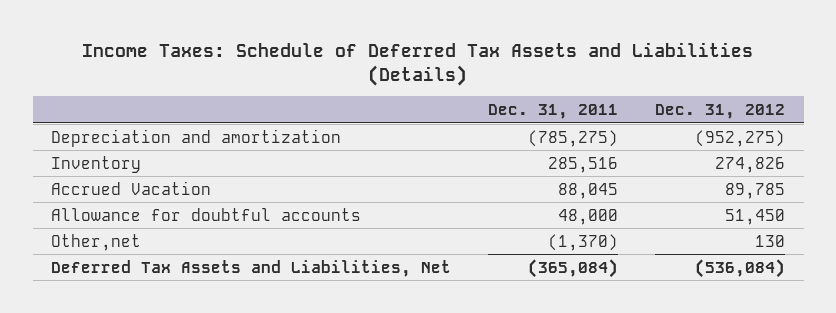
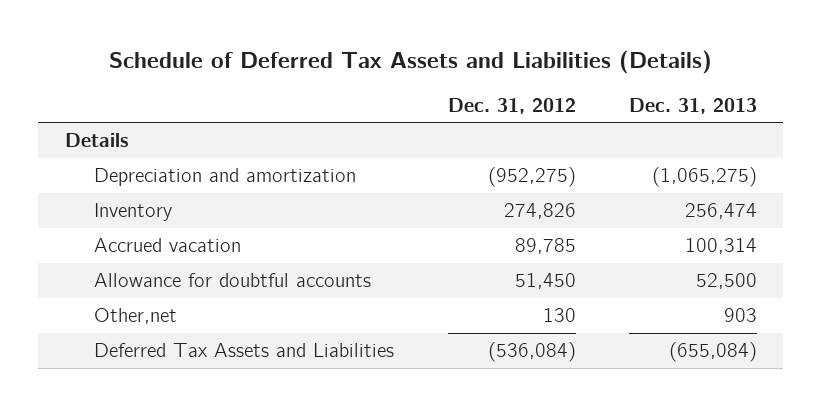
- Income Taxes: Schedule of Deferred Tax Assets and Liabilities (Details)
+ Schedule of Deferred Tax Assets and Liabilities (Details)
- | Dec. 31, 2011 | Dec. 31, 2012
+ | Dec. 31, 2012 | Dec. 31, 2013
+ Details
- Accrued Vacation | 88,045 | 89,785
+ Accrued vacation | 89,785 | 100,314
- Deferred Tax Assets and Liabilities, Net | (365,084) | (536,084)
+ Deferred Tax Assets and Liabilities | (536,084) | (655,084)

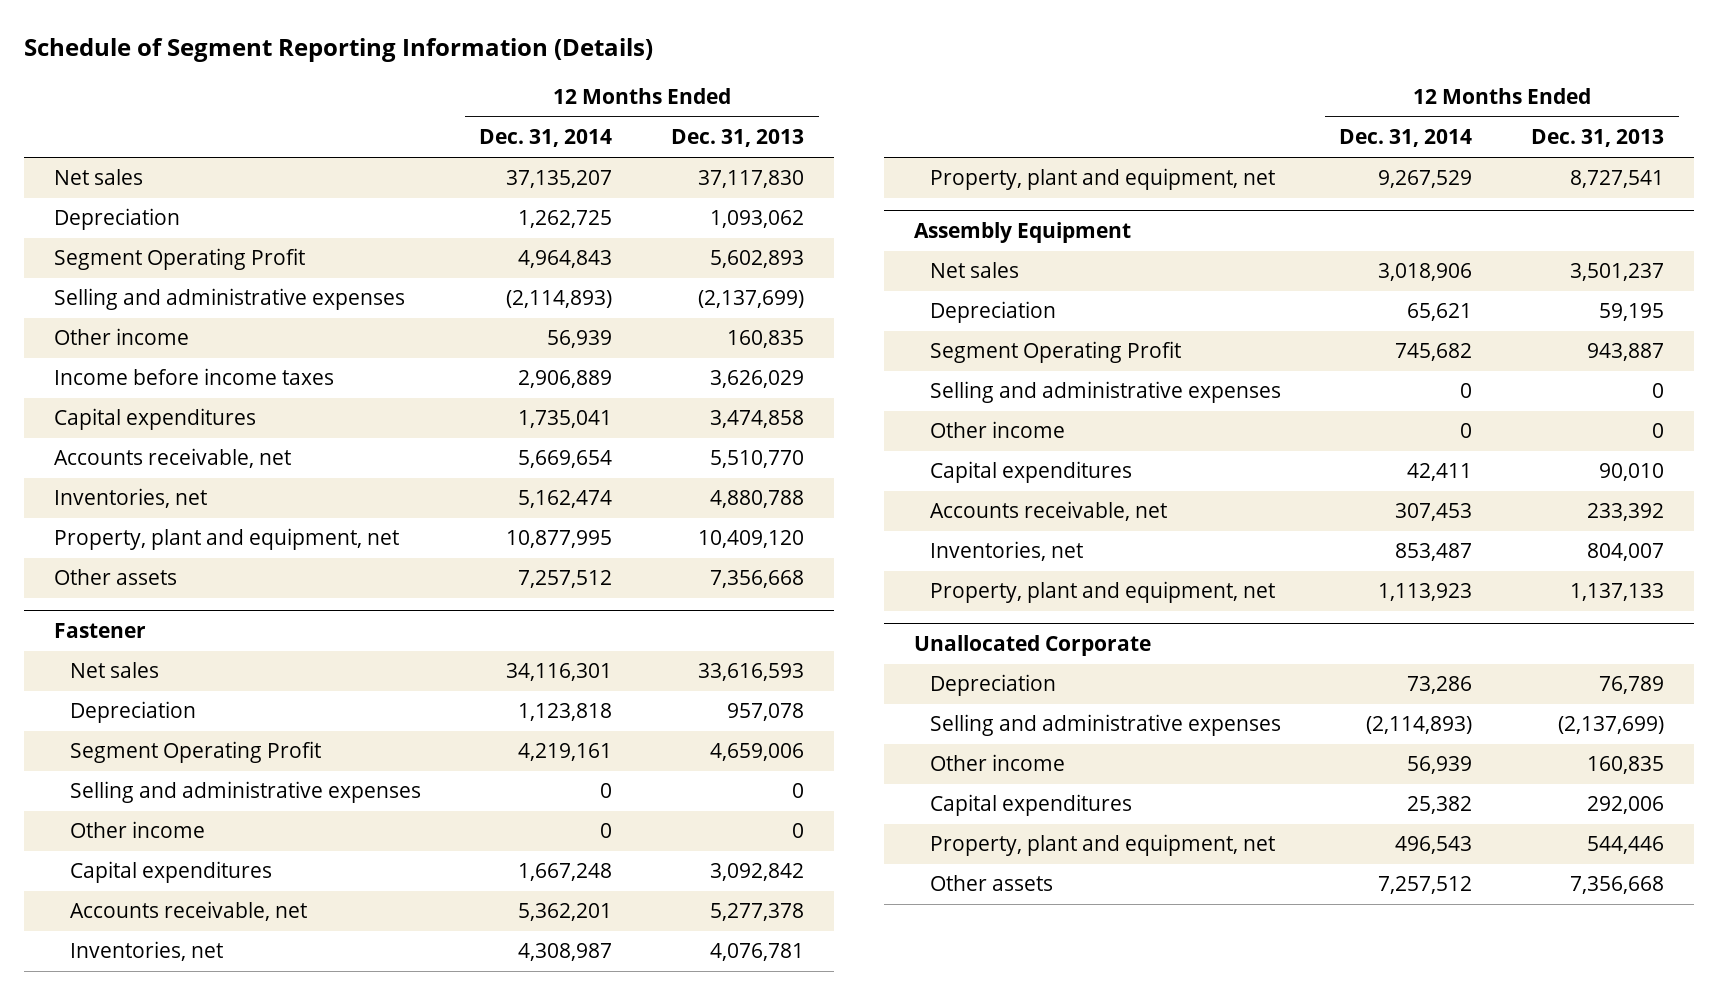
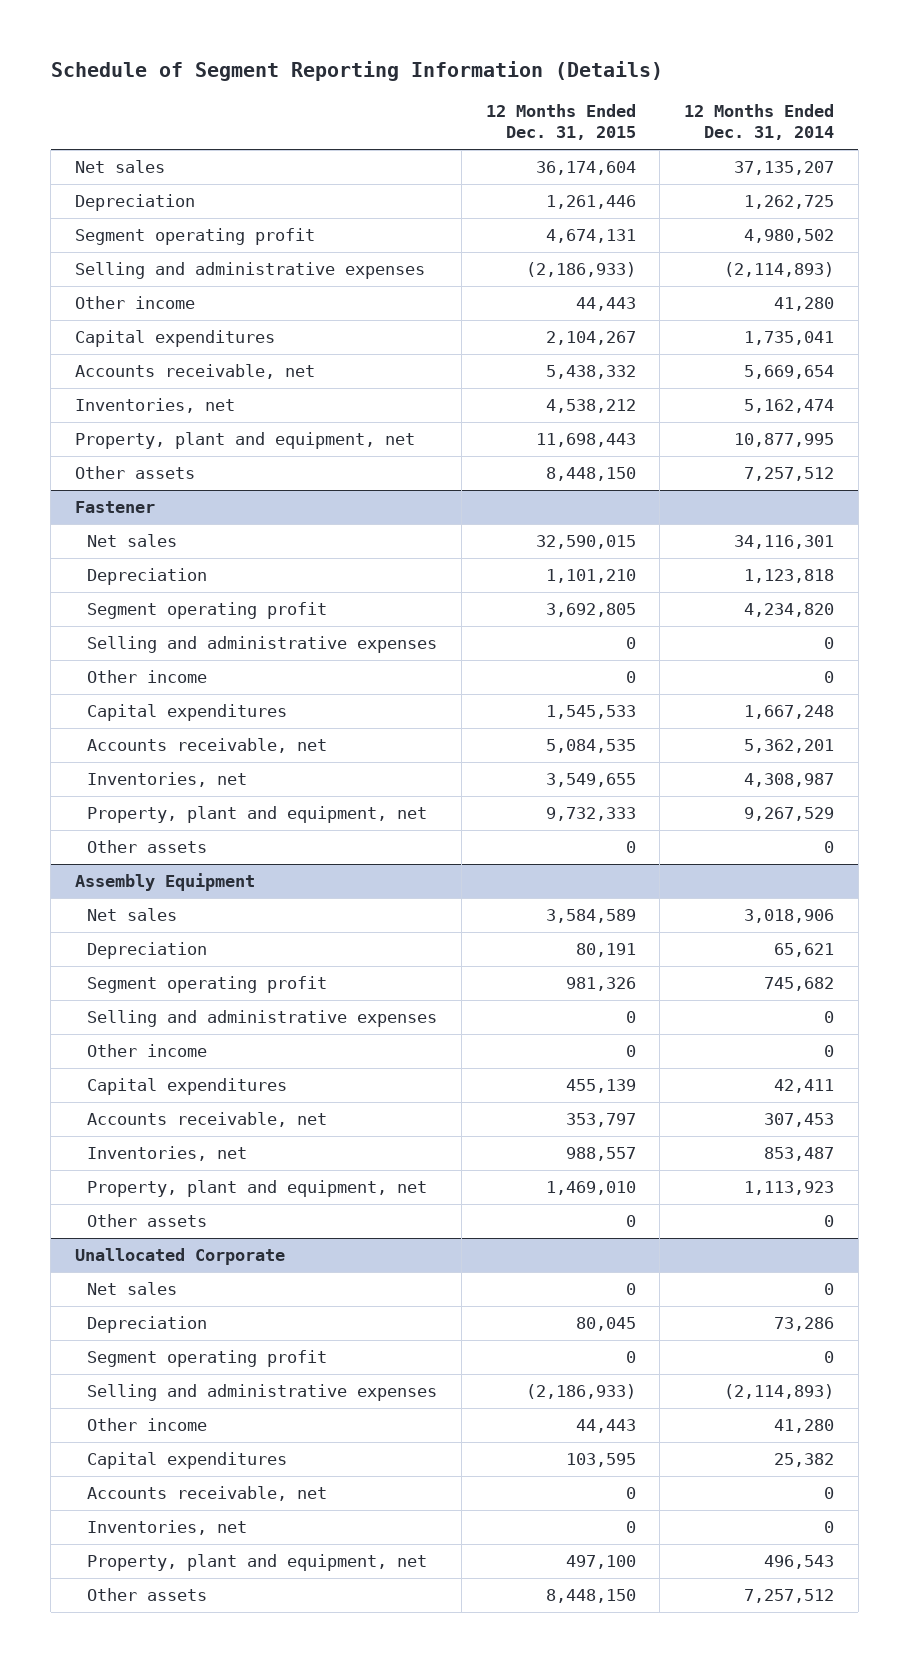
- | 12 Months Ended Dec. 31, 2014 | 12 Months Ended Dec. 31, 2013
+ | 12 Months Ended Dec. 31, 2015 | 12 Months Ended Dec. 31, 2014
- Segment Operating Profit | 4,964,843 | 5,602,893
+ Segment operating profit | 4,674,131 | 4,980,502
- Other income | 56,939 | 160,835
- Income before income taxes | 2,906,889 | 3,626,029
+ Other income | 44,443 | 41,280
@ Fastener
- Segment Operating Profit | 4,219,161 | 4,659,006
+ Segment operating profit | 3,692,805 | 4,234,820
+ Other assets | 0 | 0
@ Assembly Equipment
- Segment Operating Profit | 745,682 | 943,887
+ Segment operating profit | 981,326 | 745,682
+ Other assets | 0 | 0
@ Unallocated Corporate
+ Net sales | 0 | 0
+ Segment operating profit | 0 | 0
- Other income | 56,939 | 160,835
+ Other income | 44,443 | 41,280
+ Accounts receivable, net | 0 | 0
+ Inventories, net | 0 | 0

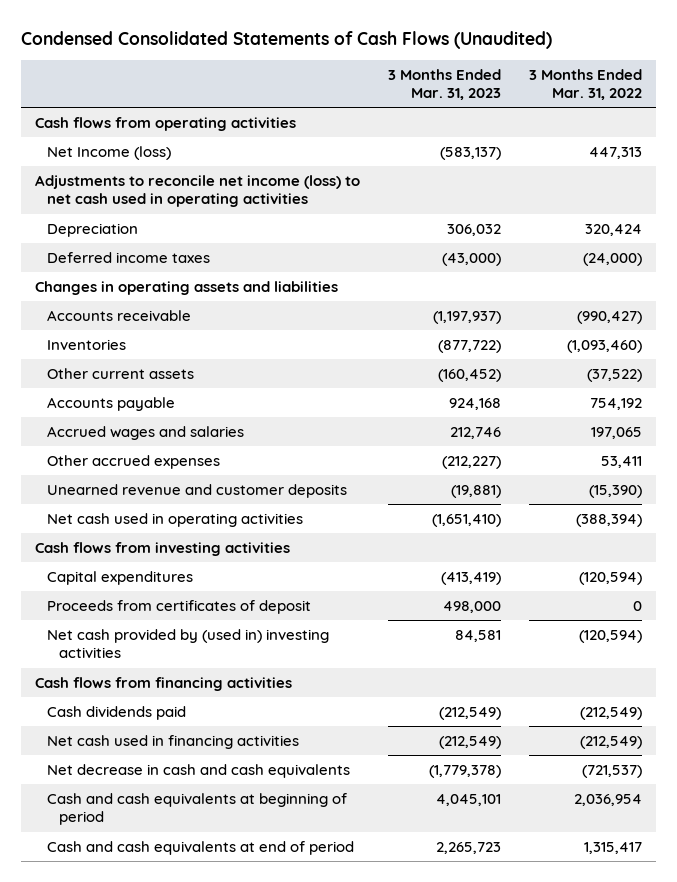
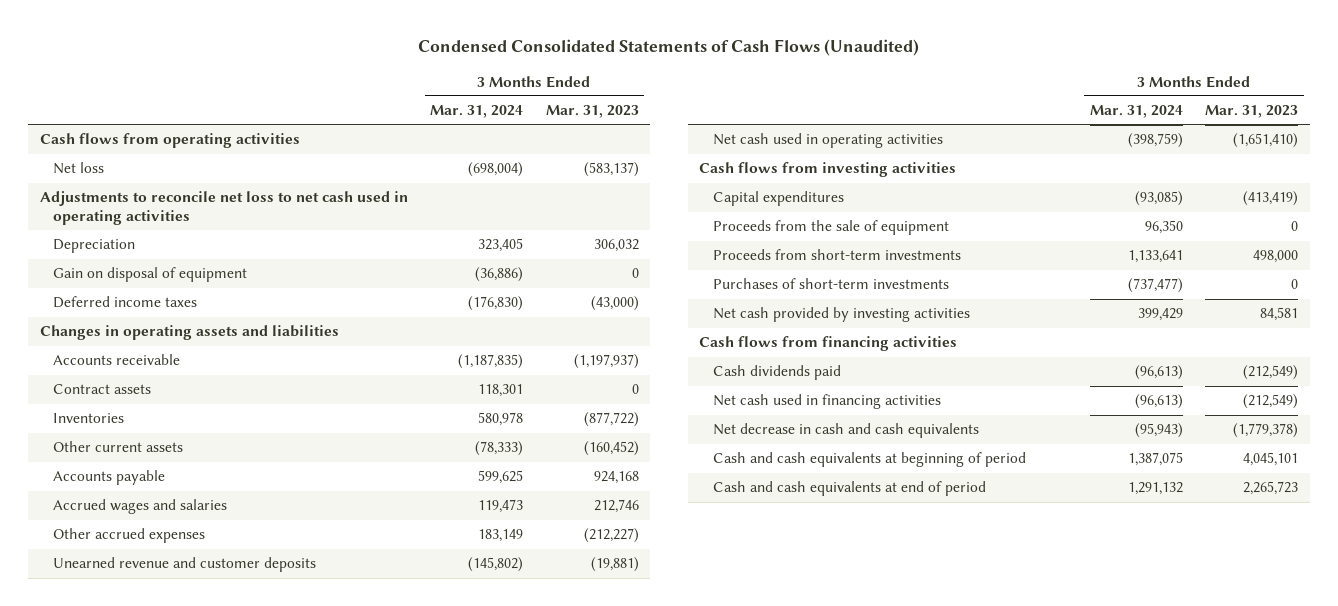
- | 3 Months Ended Mar. 31, 2023 | 3 Months Ended Mar. 31, 2022
+ | 3 Months Ended Mar. 31, 2024 | 3 Months Ended Mar. 31, 2023
- Net Income (loss) | (583,137) | 447,313
- Adjustments to reconcile net income (loss) to net cash used in operating activities
+ Net loss | (698,004) | (583,137)
+ Adjustments to reconcile net loss to net cash used in operating activities
+ Gain on disposal of equipment | (36,886) | 0
+ Contract assets | 118,301 | 0
- Proceeds from certificates of deposit | 498,000 | 0
- Net cash provided by (used in) investing activities | 84,581 | (120,594)
+ Proceeds from the sale of equipment | 96,350 | 0
+ Proceeds from short-term investments | 1,133,641 | 498,000
+ Purchases of short-term investments | (737,477) | 0
+ Net cash provided by investing activities | 399,429 | 84,581

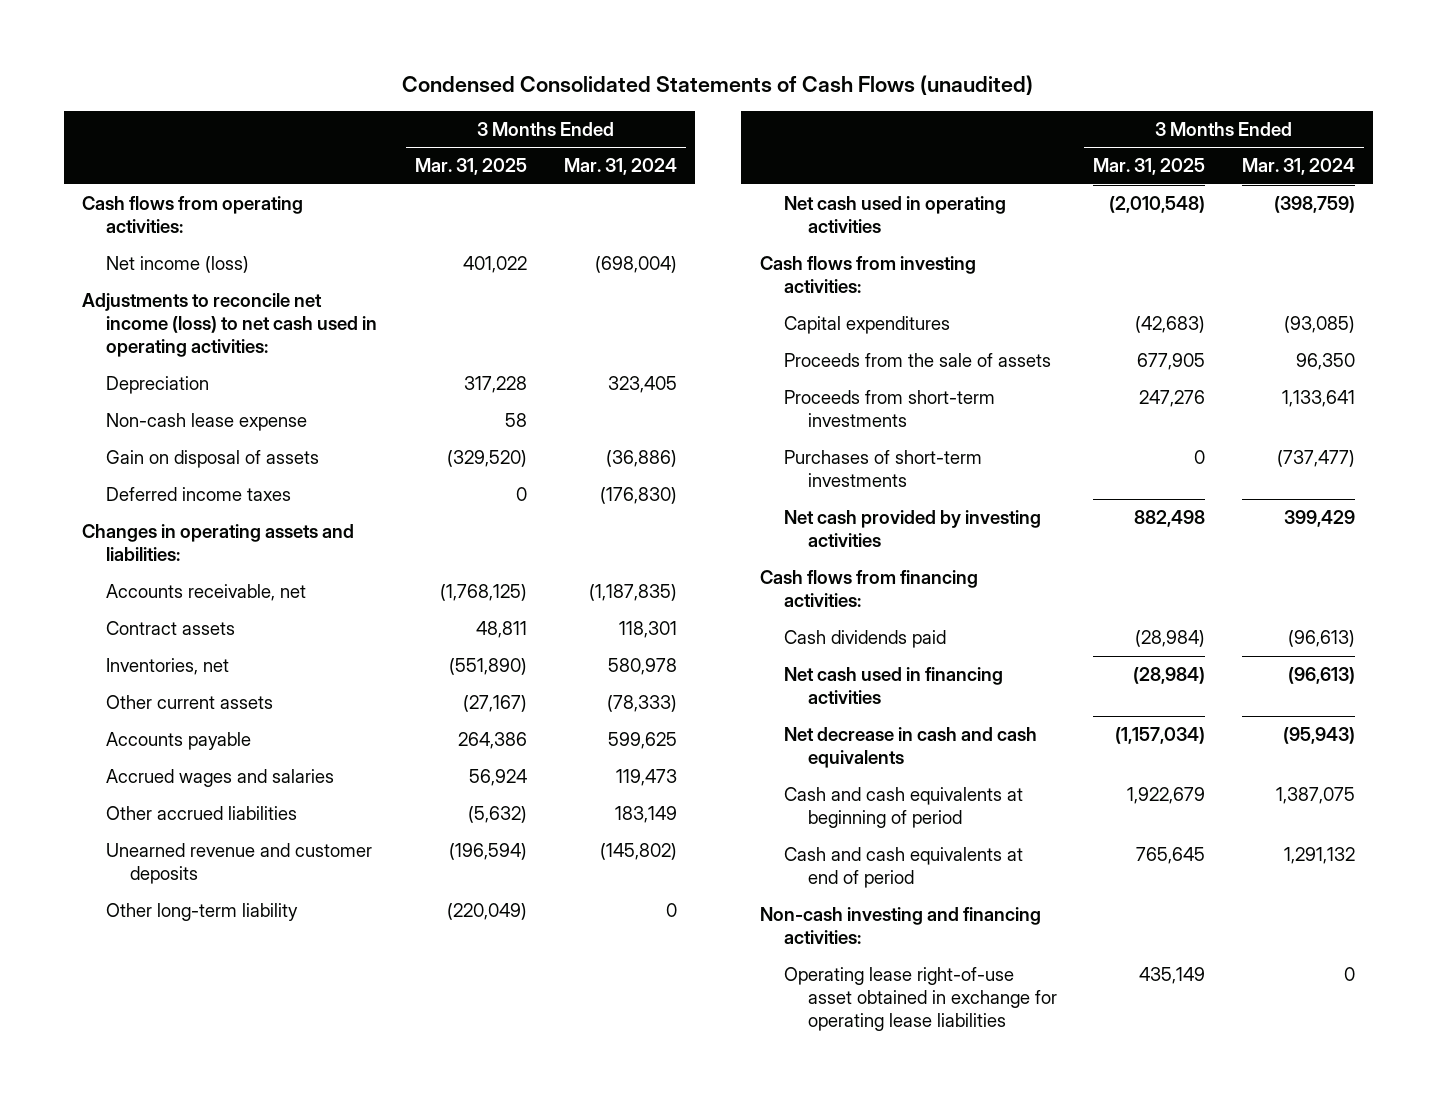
- Condensed Consolidated Statements of Cash Flows (Unaudited)
+ Condensed Consolidated Statements of Cash Flows (unaudited)
- | 3 Months Ended Mar. 31, 2024 | 3 Months Ended Mar. 31, 2023
+ | 3 Months Ended Mar. 31, 2025 | 3 Months Ended Mar. 31, 2024
- Cash flows from operating activities
- Net loss | (698,004) | (583,137)
- Adjustments to reconcile net loss to net cash used in operating activities
+ Cash flows from operating activities:
+ Net income (loss) | 401,022 | (698,004)
+ Adjustments to reconcile net income (loss) to net cash used in operating activities:
- Gain on disposal of equipment | (36,886) | 0
+ Non-cash lease expense | 58 |
+ Gain on disposal of assets | (329,520) | (36,886)
- Changes in operating assets and liabilities
- Accounts receivable | (1,187,835) | (1,197,937)
+ Changes in operating assets and liabilities:
+ Accounts receivable, net | (1,768,125) | (1,187,835)
- Inventories | 580,978 | (877,722)
+ Inventories, net | (551,890) | 580,978
- Other accrued expenses | 183,149 | (212,227)
+ Other accrued liabilities | (5,632) | 183,149
+ Other long-term liability | (220,049) | 0
- Cash flows from investing activities
+ Cash flows from investing activities:
- Proceeds from the sale of equipment | 96,350 | 0
+ Proceeds from the sale of assets | 677,905 | 96,350
- Cash flows from financing activities
+ Cash flows from financing activities:
+ Non-cash investing and financing activities:
+ Operating lease right-of-use asset obtained in exchange for operating lease liabilities | 435,149 | 0

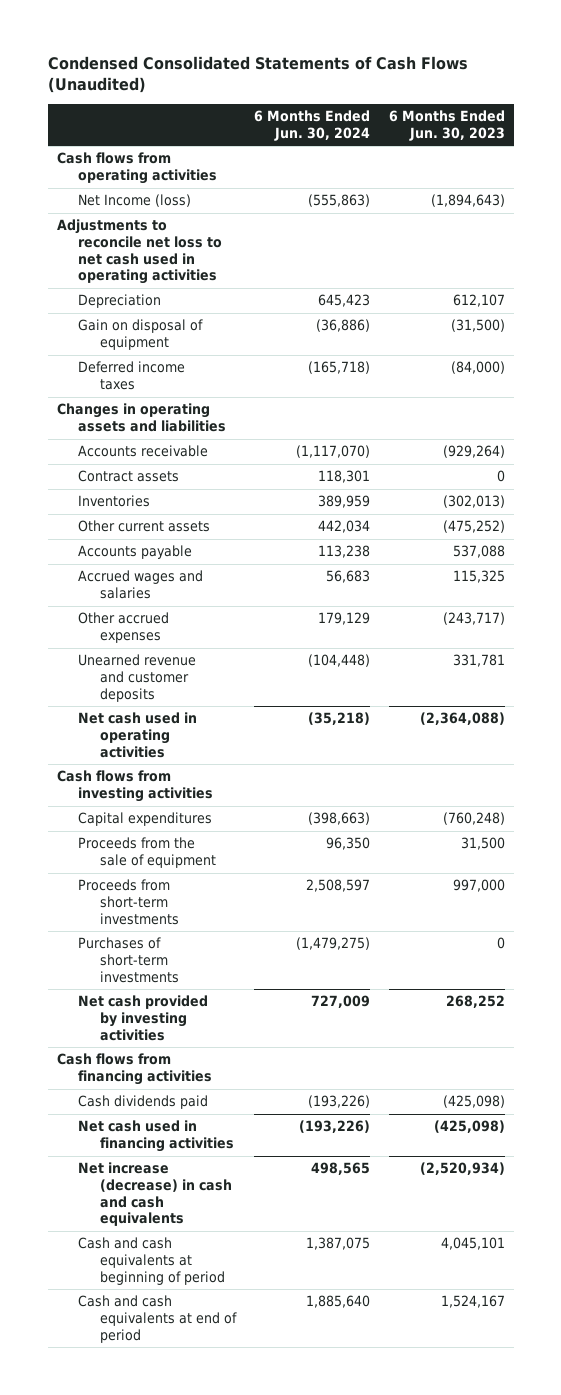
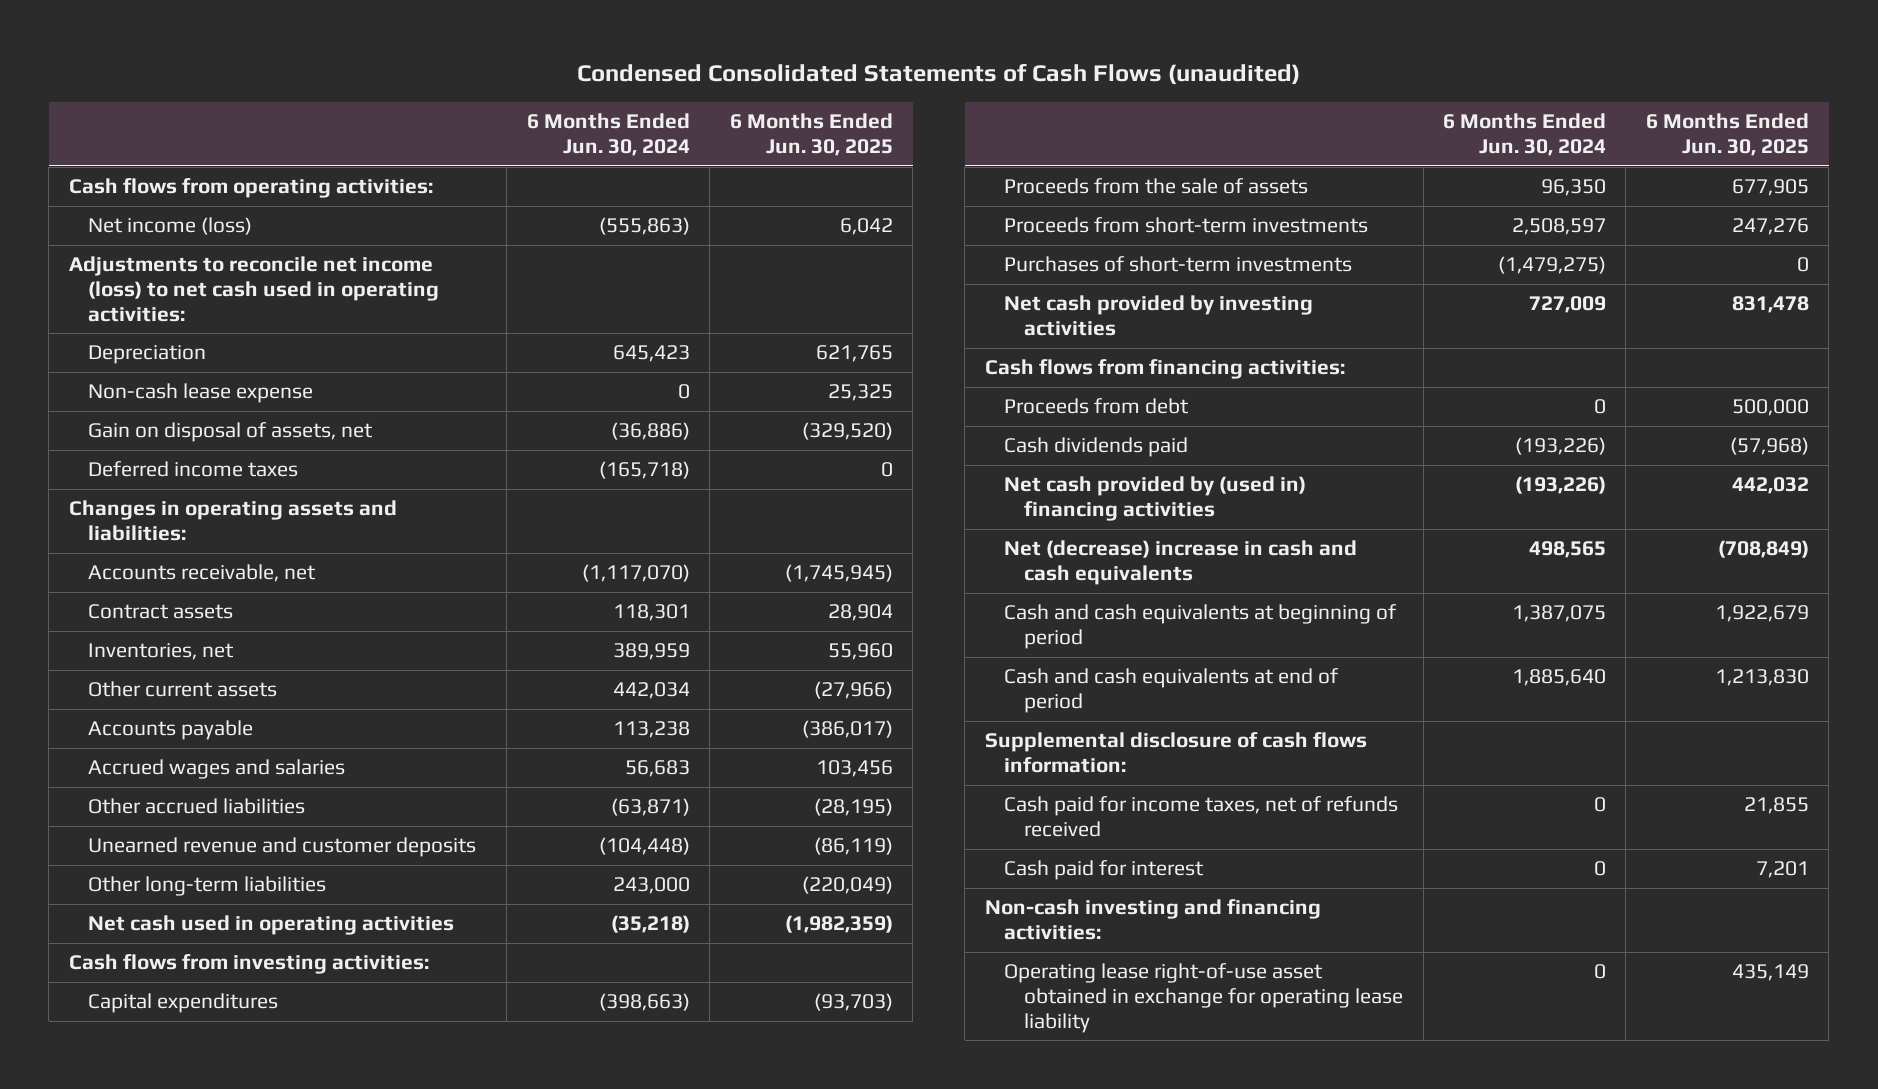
- Condensed Consolidated Statements of Cash Flows (Unaudited)
+ Condensed Consolidated Statements of Cash Flows (unaudited)
- | 6 Months Ended Jun. 30, 2024 | 6 Months Ended Jun. 30, 2023
+ | 6 Months Ended Jun. 30, 2024 | 6 Months Ended Jun. 30, 2025
- Cash flows from operating activities
- Net Income (loss) | (555,863) | (1,894,643)
- Adjustments to reconcile net loss to net cash used in operating activities
+ Cash flows from operating activities:
+ Net income (loss) | (555,863) | 6,042
+ Adjustments to reconcile net income (loss) to net cash used in operating activities:
- Gain on disposal of equipment | (36,886) | (31,500)
+ Non-cash lease expense | 0 | 25,325
+ Gain on disposal of assets, net | (36,886) | (329,520)
- Changes in operating assets and liabilities
- Accounts receivable | (1,117,070) | (929,264)
+ Changes in operating assets and liabilities:
+ Accounts receivable, net | (1,117,070) | (1,745,945)
- Inventories | 389,959 | (302,013)
+ Inventories, net | 389,959 | 55,960
- Other accrued expenses | 179,129 | (243,717)
+ Other accrued liabilities | (63,871) | (28,195)
+ Other long-term liabilities | 243,000 | (220,049)
- Cash flows from investing activities
+ Cash flows from investing activities:
- Proceeds from the sale of equipment | 96,350 | 31,500
+ Proceeds from the sale of assets | 96,350 | 677,905
- Cash flows from financing activities
+ Cash flows from financing activities:
+ Proceeds from debt | 0 | 500,000
- Net cash used in financing activities | (193,226) | (425,098)
- Net increase (decrease) in cash and cash equivalents | 498,565 | (2,520,934)
+ Net cash provided by (used in) financing activities | (193,226) | 442,032
+ Net (decrease) increase in cash and cash equivalents | 498,565 | (708,849)
+ Supplemental disclosure of cash flows information:
+ Cash paid for income taxes, net of refunds received | 0 | 21,855
+ Cash paid for interest | 0 | 7,201
+ Non-cash investing and financing activities:
+ Operating lease right-of-use asset obtained in exchange for operating lease liability | 0 | 435,149

